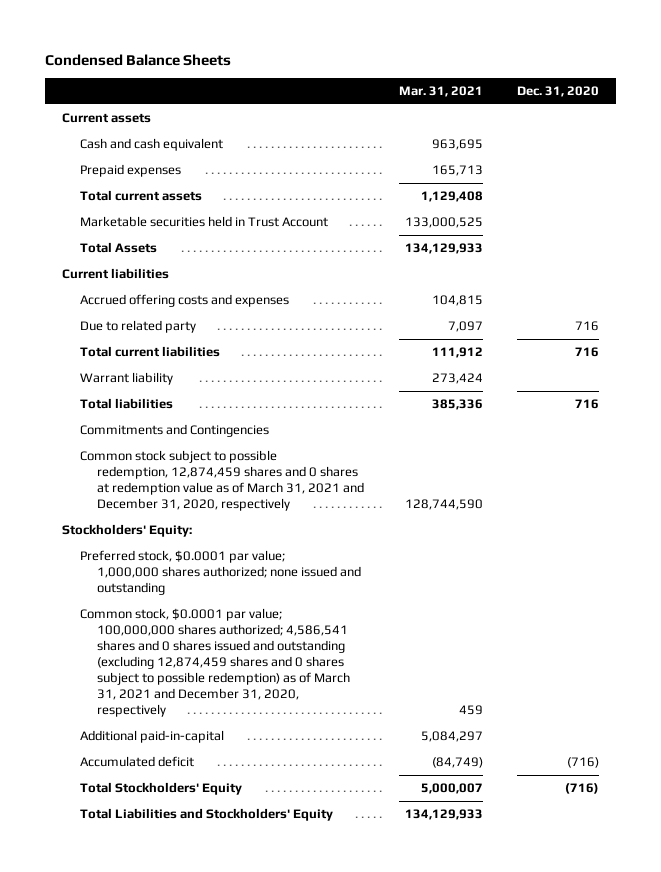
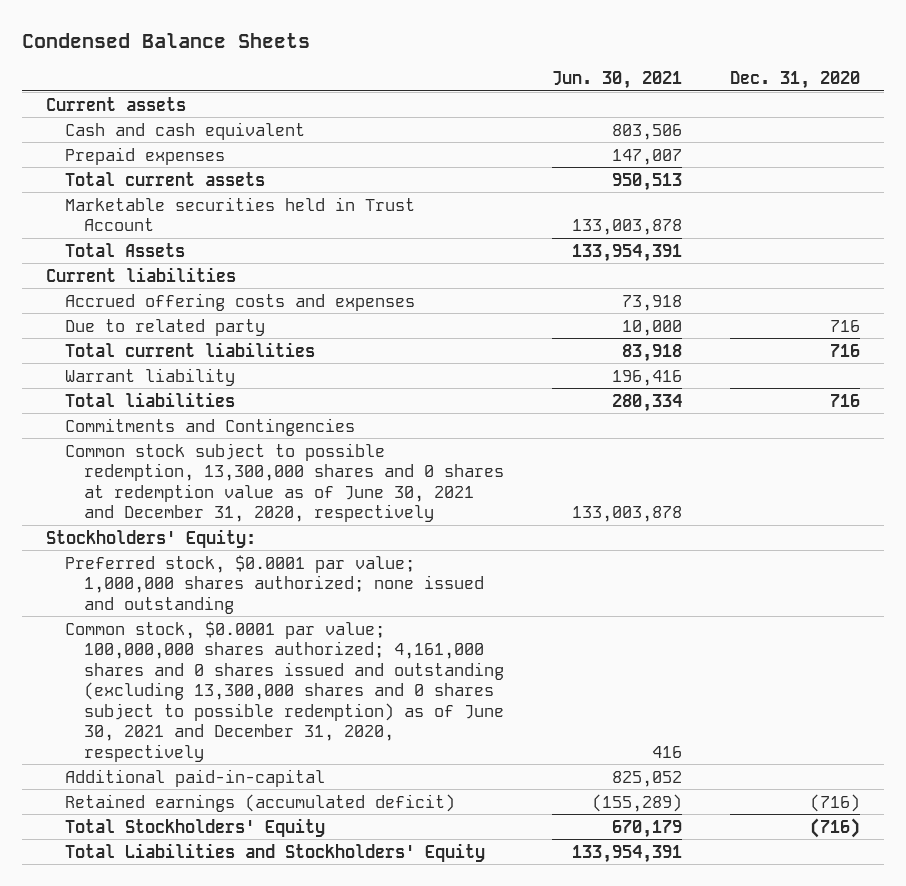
- | Mar. 31, 2021 | Dec. 31, 2020
+ | Jun. 30, 2021 | Dec. 31, 2020
- Common stock subject to possible redemption, 12,874,459 shares and 0 shares at redemption value as of March 31, 2021 and December 31, 2020, respectively | 128,744,590 |
+ Common stock subject to possible redemption, 13,300,000 shares and 0 shares at redemption value as of June 30, 2021 and December 31, 2020, respectively | 133,003,878 |
- Common stock, $0.0001 par value; 100,000,000 shares authorized; 4,586,541 shares and 0 shares issued and outstanding (excluding 12,874,459 shares and 0 shares subject to possible redemption) as of March 31, 2021 and December 31, 2020, respectively | 459 |
+ Common stock, $0.0001 par value; 100,000,000 shares authorized; 4,161,000 shares and 0 shares issued and outstanding (excluding 13,300,000 shares and 0 shares subject to possible redemption) as of June 30, 2021 and December 31, 2020, respectively | 416 |
- Accumulated deficit | (84,749) | (716)
+ Retained earnings (accumulated deficit) | (155,289) | (716)

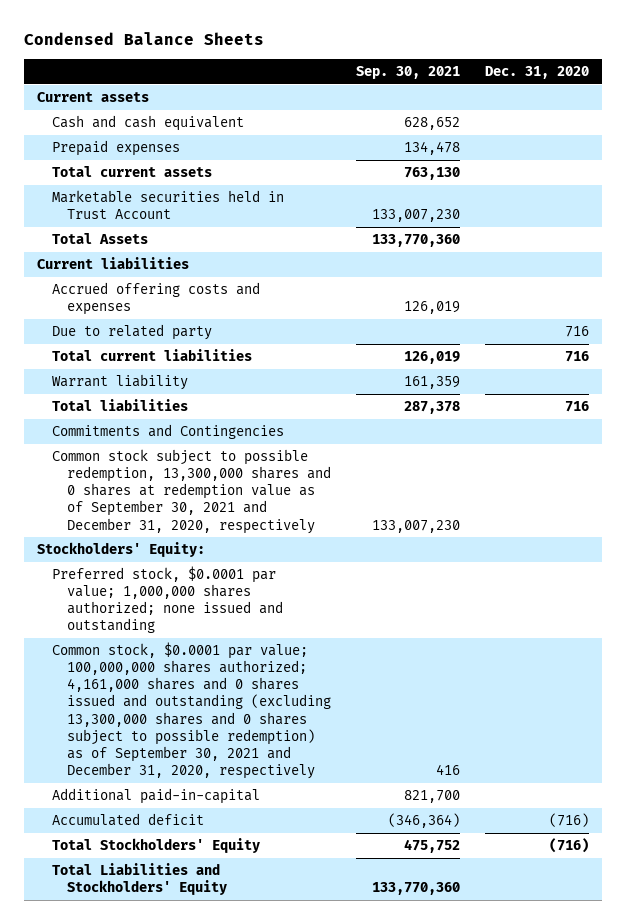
- | Jun. 30, 2021 | Dec. 31, 2020
+ | Sep. 30, 2021 | Dec. 31, 2020
- Common stock subject to possible redemption, 13,300,000 shares and 0 shares at redemption value as of June 30, 2021 and December 31, 2020, respectively | 133,003,878 |
+ Common stock subject to possible redemption, 13,300,000 shares and 0 shares at redemption value as of September 30, 2021 and December 31, 2020, respectively | 133,007,230 |
- Common stock, $0.0001 par value; 100,000,000 shares authorized; 4,161,000 shares and 0 shares issued and outstanding (excluding 13,300,000 shares and 0 shares subject to possible redemption) as of June 30, 2021 and December 31, 2020, respectively | 416 |
+ Common stock, $0.0001 par value; 100,000,000 shares authorized; 4,161,000 shares and 0 shares issued and outstanding (excluding 13,300,000 shares and 0 shares subject to possible redemption) as of September 30, 2021 and December 31, 2020, respectively | 416 |
- Retained earnings (accumulated deficit) | (155,289) | (716)
+ Accumulated deficit | (346,364) | (716)

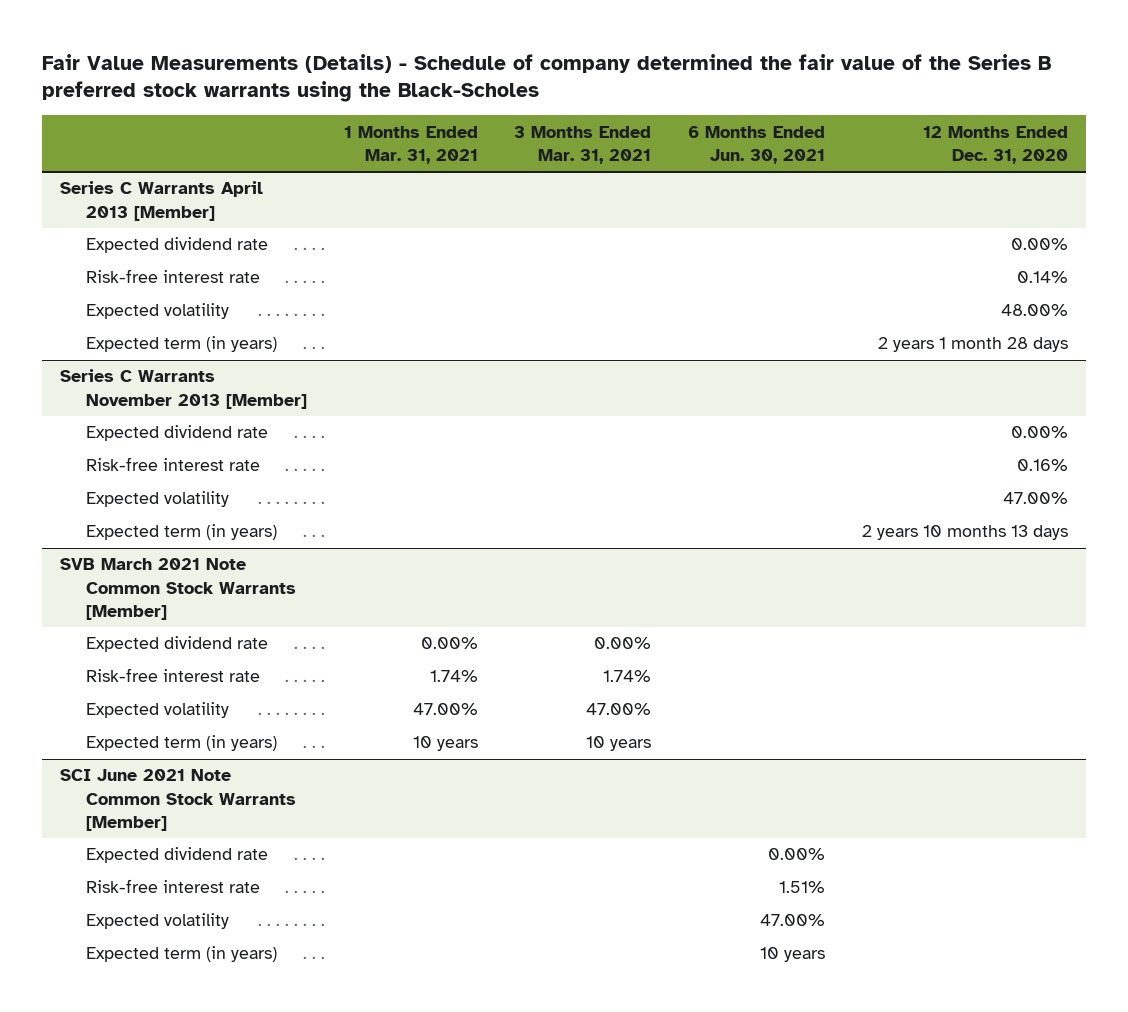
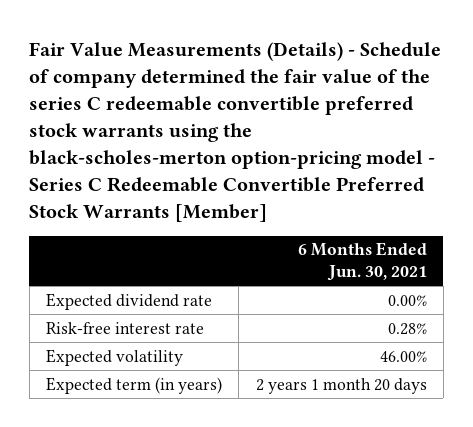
- Fair Value Measurements (Details) - Schedule of company determined the fair value of the Series B preferred stock warrants using the Black-Scholes
+ Fair Value Measurements (Details) - Schedule of company determined the fair value of the series C redeemable convertible preferred stock warrants using the black-scholes-merton option-pricing model - Series C Redeemable Convertible Preferred Stock Warrants [Member]
- | 1 Months Ended Mar. 31, 2021 | 3 Months Ended Mar. 31, 2021 | 6 Months Ended Jun. 30, 2021 | 12 Months Ended Dec. 31, 2020
+ | 6 Months Ended Jun. 30, 2021
- Series C Warrants April 2013 [Member]
- Expected dividend rate | | | | 0.00%
- Risk-free interest rate | | | | 0.14%
- Expected volatility | | | | 48.00%
- Expected term (in years) | | | | 2 years 1 month 28 days
- Series C Warrants November 2013 [Member]
- Expected dividend rate | | | | 0.00%
- Risk-free interest rate | | | | 0.16%
- Expected volatility | | | | 47.00%
- Expected term (in years) | | | | 2 years 10 months 13 days
- SVB March 2021 Note Common Stock Warrants [Member]
- Expected dividend rate | 0.00% | 0.00% | |
- Risk-free interest rate | 1.74% | 1.74% | |
- Expected volatility | 47.00% | 47.00% | |
- Expected term (in years) | 10 years | 10 years | |
- SCI June 2021 Note Common Stock Warrants [Member]
- Expected dividend rate | | | 0.00% |
- Risk-free interest rate | | | 1.51% |
- Expected volatility | | | 47.00% |
- Expected term (in years) | | | 10 years |
+ Expected dividend rate | 0.00%
+ Risk-free interest rate | 0.28%
+ Expected volatility | 46.00%
+ Expected term (in years) | 2 years 1 month 20 days

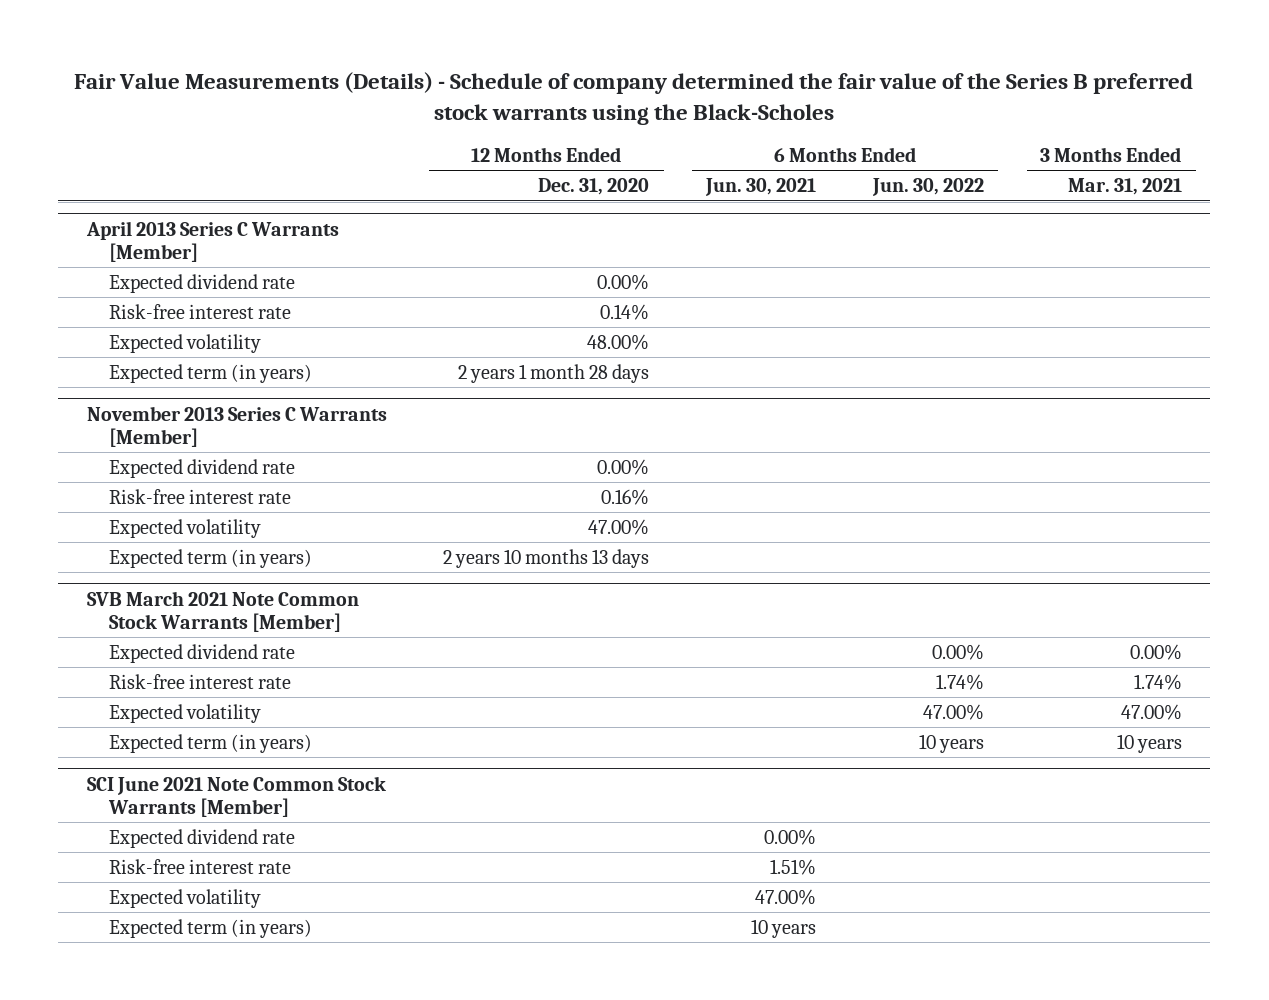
- Fair Value Measurements (Details) - Schedule of company determined the fair value of the series C redeemable convertible preferred stock warrants using the black-scholes-merton option-pricing model - Series C Redeemable Convertible Preferred Stock Warrants [Member]
+ Fair Value Measurements (Details) - Schedule of company determined the fair value of the Series B preferred stock warrants using the Black-Scholes
- | 6 Months Ended Jun. 30, 2021
+ | 12 Months Ended Dec. 31, 2020 | 6 Months Ended Jun. 30, 2021 | 6 Months Ended Jun. 30, 2022 | 3 Months Ended Mar. 31, 2021
- Expected dividend rate | 0.00%
- Risk-free interest rate | 0.28%
- Expected volatility | 46.00%
- Expected term (in years) | 2 years 1 month 20 days
+ April 2013 Series C Warrants [Member]
+ Expected dividend rate | 0.00% | | |
+ Risk-free interest rate | 0.14% | | |
+ Expected volatility | 48.00% | | |
+ Expected term (in years) | 2 years 1 month 28 days | | |
+ November 2013 Series C Warrants [Member]
+ Expected dividend rate | 0.00% | | |
+ Risk-free interest rate | 0.16% | | |
+ Expected volatility | 47.00% | | |
+ Expected term (in years) | 2 years 10 months 13 days | | |
+ SVB March 2021 Note Common Stock Warrants [Member]
+ Expected dividend rate | | | 0.00% | 0.00%
+ Risk-free interest rate | | | 1.74% | 1.74%
+ Expected volatility | | | 47.00% | 47.00%
+ Expected term (in years) | | | 10 years | 10 years
+ SCI June 2021 Note Common Stock Warrants [Member]
+ Expected dividend rate | | 0.00% | |
+ Risk-free interest rate | | 1.51% | |
+ Expected volatility | | 47.00% | |
+ Expected term (in years) | | 10 years | |

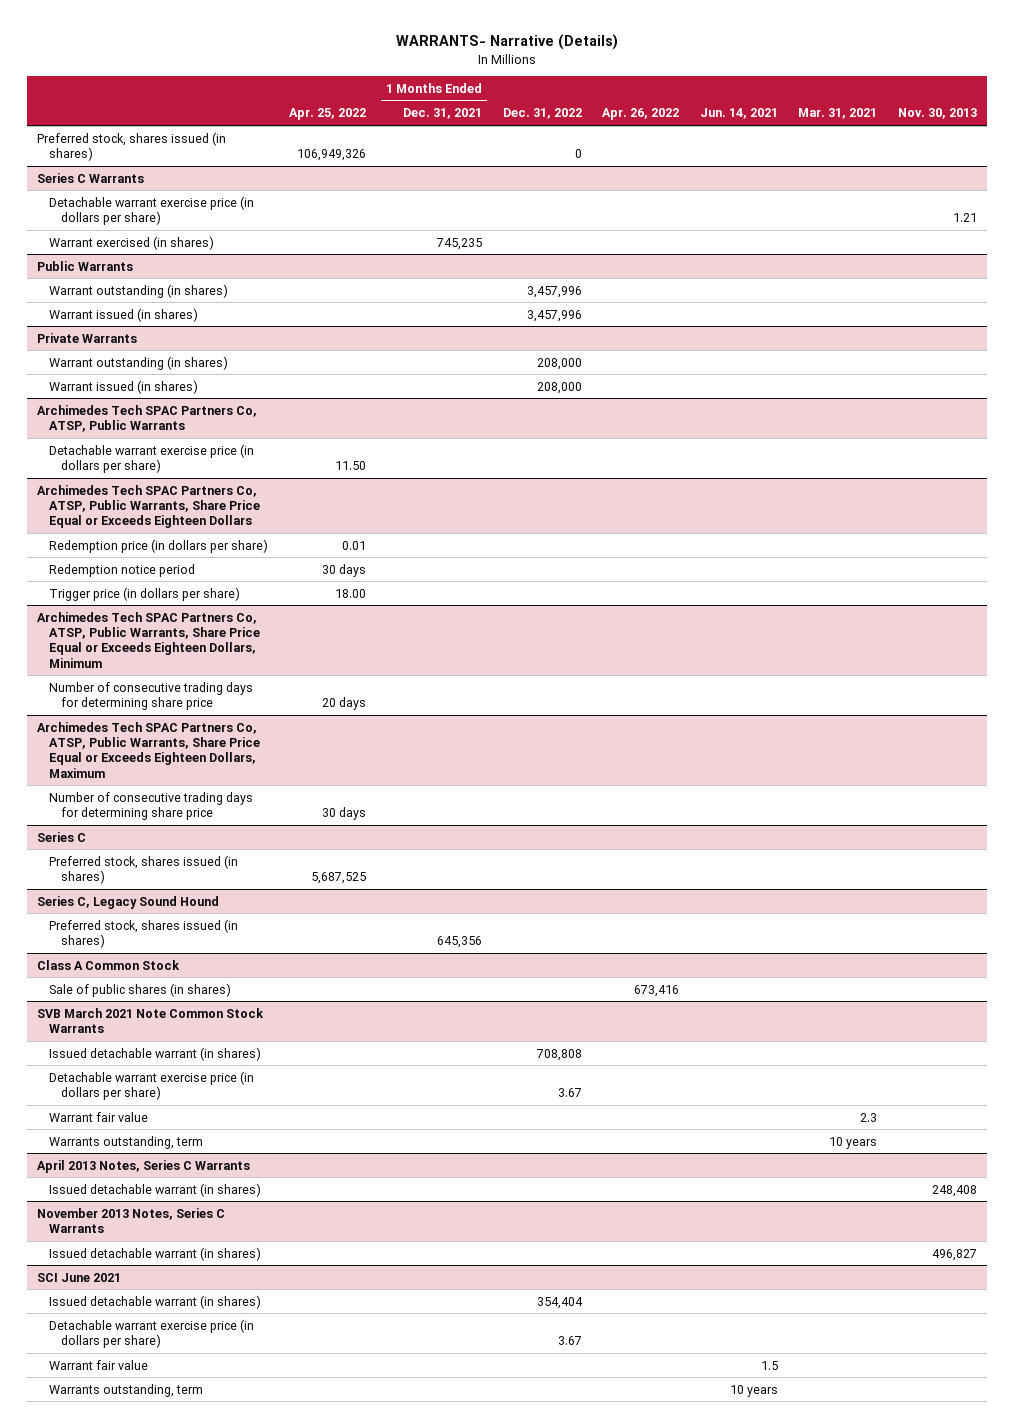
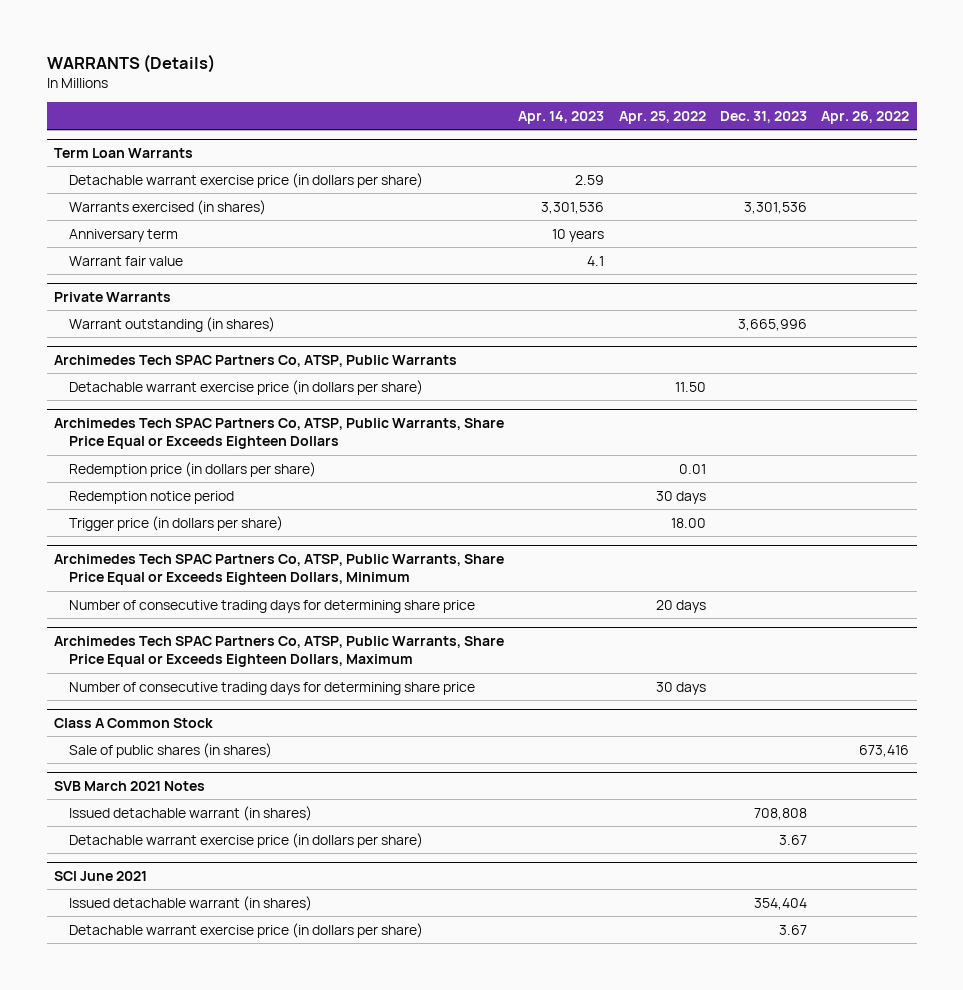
- WARRANTS- Narrative (Details)
+ WARRANTS (Details)
- | Apr. 25, 2022 | 1 Months Ended Dec. 31, 2021 | Dec. 31, 2022 | Apr. 26, 2022 | Jun. 14, 2021 | Mar. 31, 2021 | Nov. 30, 2013
+ | Apr. 14, 2023 | Apr. 25, 2022 | Dec. 31, 2023 | Apr. 26, 2022
- Preferred stock, shares issued (in shares) | 106,949,326 | | 0 | | | |
- Series C Warrants
- Detachable warrant exercise price (in dollars per share) | | | | | | | 1.21
- Warrant exercised (in shares) | | 745,235 | | | | |
- Public Warrants
- Warrant outstanding (in shares) | | | 3,457,996 | | | |
- Warrant issued (in shares) | | | 3,457,996 | | | |
+ Term Loan Warrants
+ Detachable warrant exercise price (in dollars per share) | 2.59 | | |
+ Warrants exercised (in shares) | 3,301,536 | | 3,301,536 |
+ Anniversary term | 10 years | | |
+ Warrant fair value | 4.1 | | |
@ Private Warrants
- Warrant issued (in shares) | | | 208,000 | | | |
- Series C
- Preferred stock, shares issued (in shares) | 5,687,525 | | | | | |
- Series C, Legacy Sound Hound
- Preferred stock, shares issued (in shares) | | 645,356 | | | | |
- SVB March 2021 Note Common Stock Warrants
+ SVB March 2021 Notes
- Warrant fair value | | | | | | 2.3 |
- Warrants outstanding, term | | | | | | 10 years |
- April 2013 Notes, Series C Warrants
- Issued detachable warrant (in shares) | | | | | | | 248,408
- November 2013 Notes, Series C Warrants
- Issued detachable warrant (in shares) | | | | | | | 496,827
@ SCI June 2021
- Warrant fair value | | | | | 1.5 | |
- Warrants outstanding, term | | | | | 10 years | |

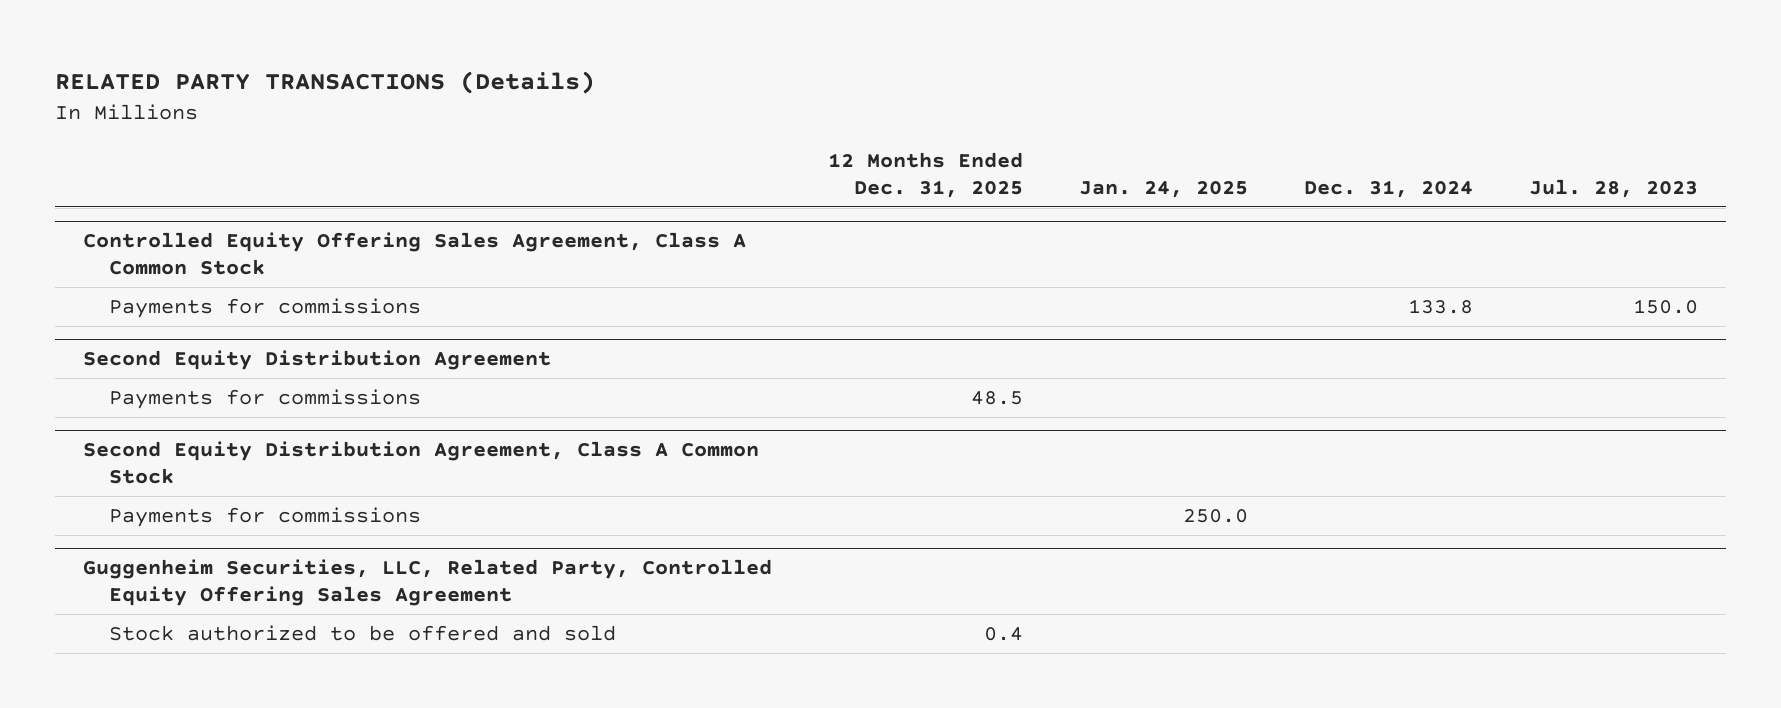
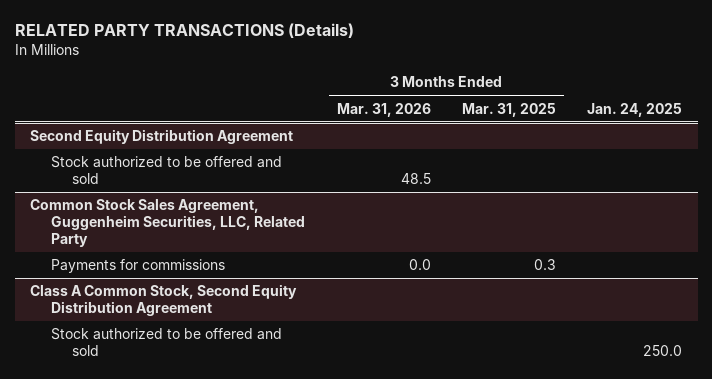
- | 12 Months Ended Dec. 31, 2025 | Jan. 24, 2025 | Dec. 31, 2024 | Jul. 28, 2023
+ | 3 Months Ended Mar. 31, 2026 | 3 Months Ended Mar. 31, 2025 | Jan. 24, 2025
- Controlled Equity Offering Sales Agreement, Class A Common Stock
- Payments for commissions | | | 133.8 | 150.0
@ Second Equity Distribution Agreement
- Payments for commissions | 48.5 | | |
- Second Equity Distribution Agreement, Class A Common Stock
- Payments for commissions | | 250.0 | |
- Guggenheim Securities, LLC, Related Party, Controlled Equity Offering Sales Agreement
- Stock authorized to be offered and sold | 0.4 | | |
@ Second Equity Distribution Agreement
+ Stock authorized to be offered and sold | 48.5 | |
+ Common Stock Sales Agreement, Guggenheim Securities, LLC, Related Party
+ Payments for commissions | 0.0 | 0.3 |
+ Class A Common Stock, Second Equity Distribution Agreement
+ Stock authorized to be offered and sold | | | 250.0

